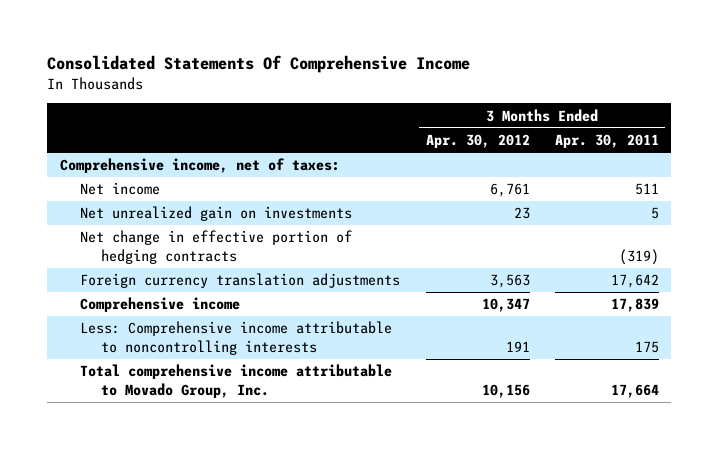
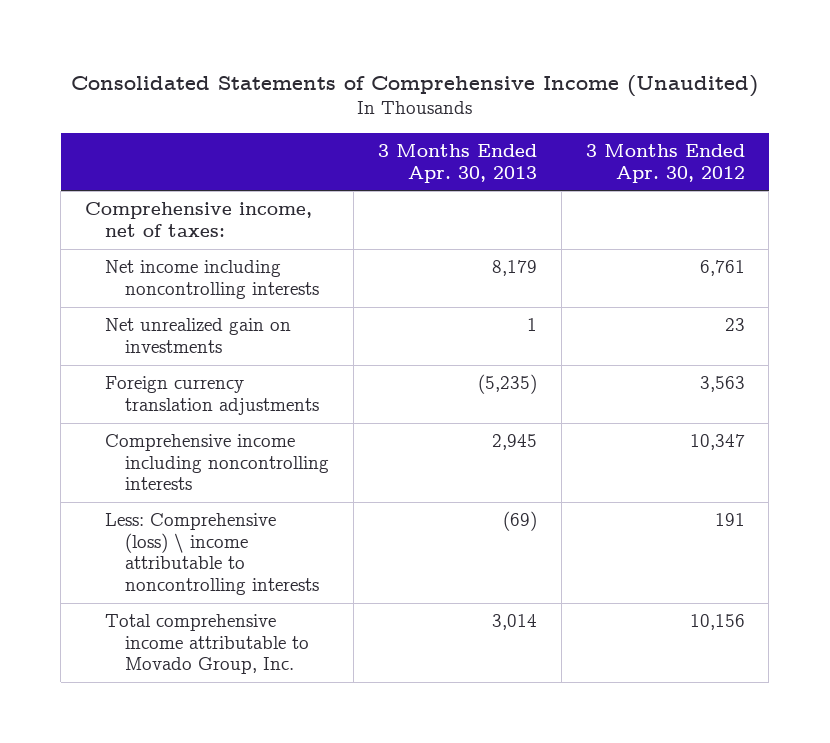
- Consolidated Statements Of Comprehensive Income
+ Consolidated Statements of Comprehensive Income (Unaudited)
- | 3 Months Ended Apr. 30, 2012 | 3 Months Ended Apr. 30, 2011
+ | 3 Months Ended Apr. 30, 2013 | 3 Months Ended Apr. 30, 2012
- Net income | 6,761 | 511
+ Net income including noncontrolling interests | 8,179 | 6,761
- Net change in effective portion of hedging contracts | | (319)
- Comprehensive income | 10,347 | 17,839
- Less: Comprehensive income attributable to noncontrolling interests | 191 | 175
+ Comprehensive income including noncontrolling interests | 2,945 | 10,347
+ Less: Comprehensive (loss) \ income attributable to noncontrolling interests | (69) | 191

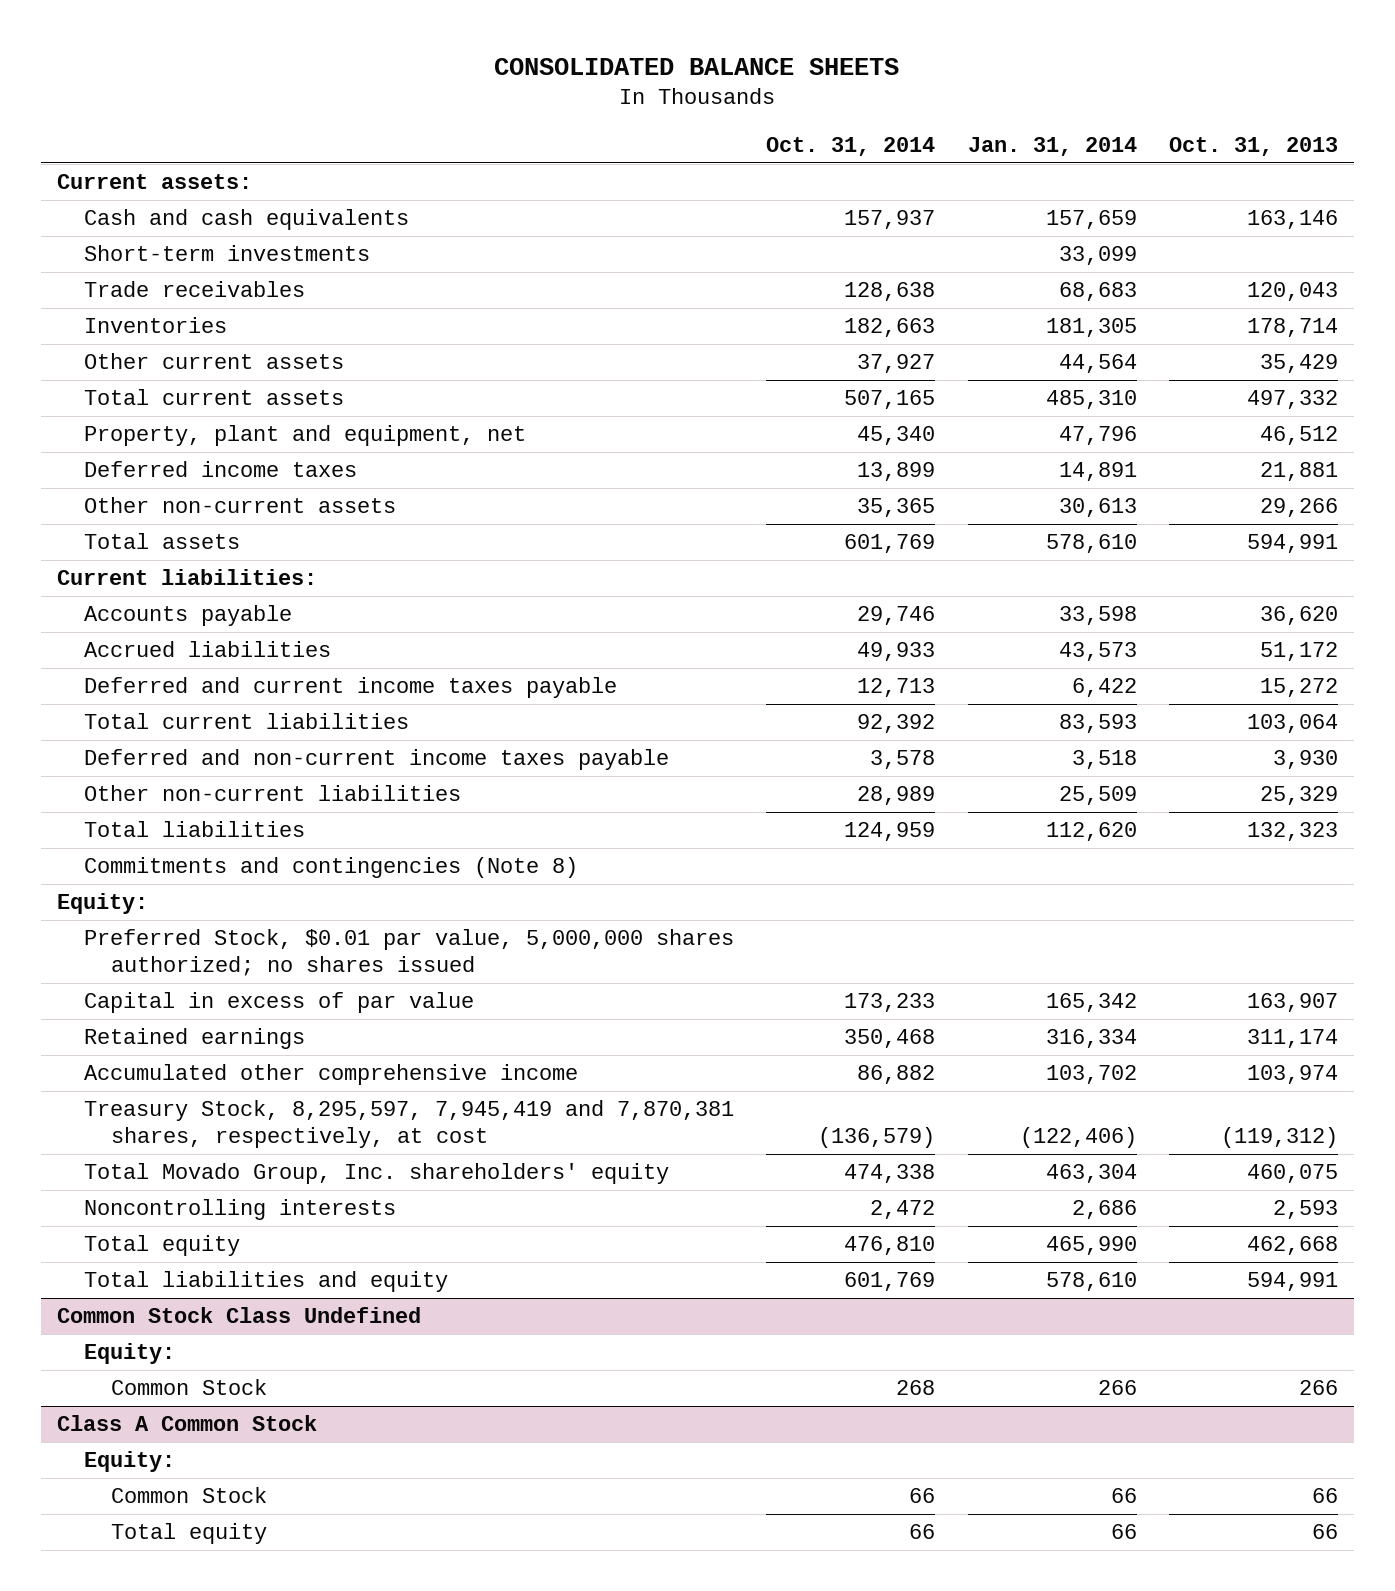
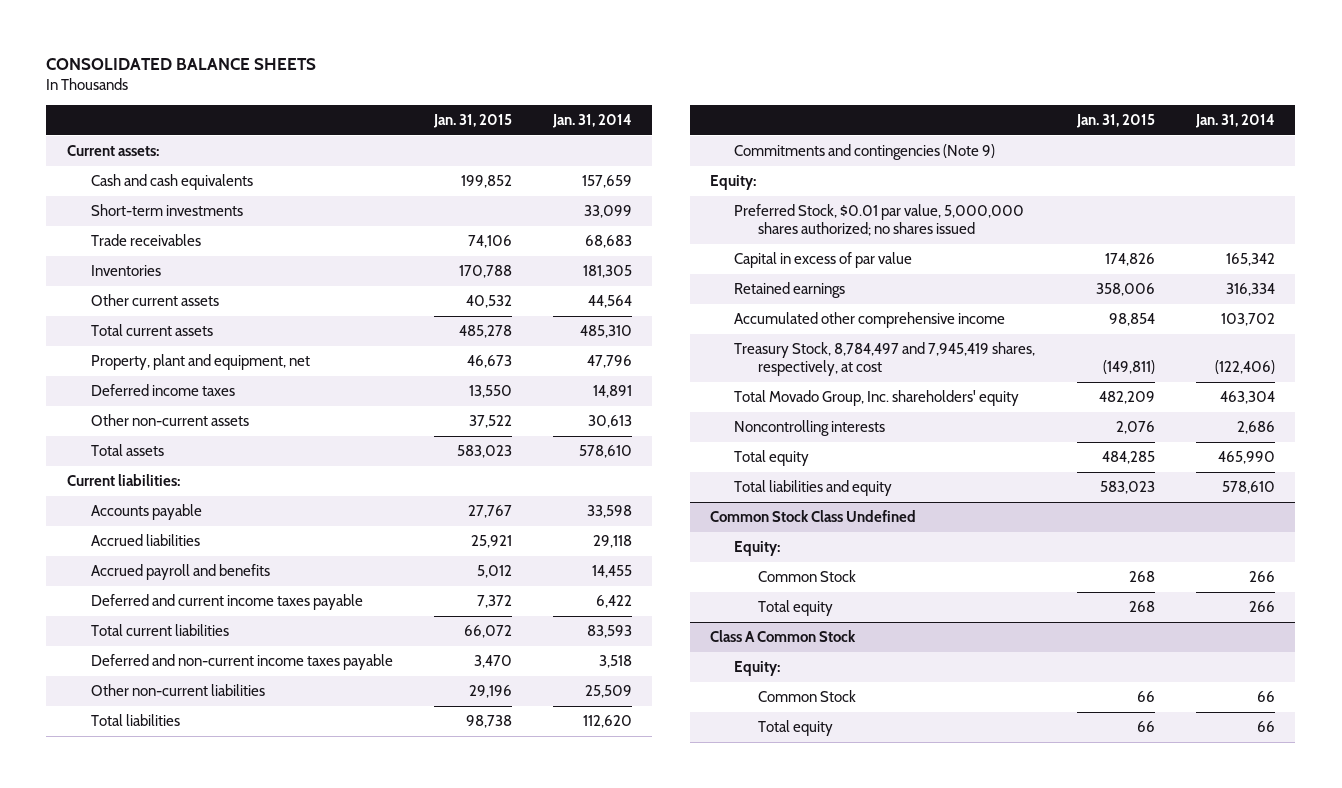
- | Oct. 31, 2014 | Jan. 31, 2014 | Oct. 31, 2013
+ | Jan. 31, 2015 | Jan. 31, 2014
- Accrued liabilities | 49,933 | 43,573 | 51,172
+ Accrued liabilities | 25,921 | 29,118
+ Accrued payroll and benefits | 5,012 | 14,455
- Commitments and contingencies (Note 8)
+ Commitments and contingencies (Note 9)
- Treasury Stock, 8,295,597, 7,945,419 and 7,870,381 shares, respectively, at cost | (136,579) | (122,406) | (119,312)
+ Treasury Stock, 8,784,497 and 7,945,419 shares, respectively, at cost | (149,811) | (122,406)
@ Common Stock Class Undefined
+ Total equity | 268 | 266

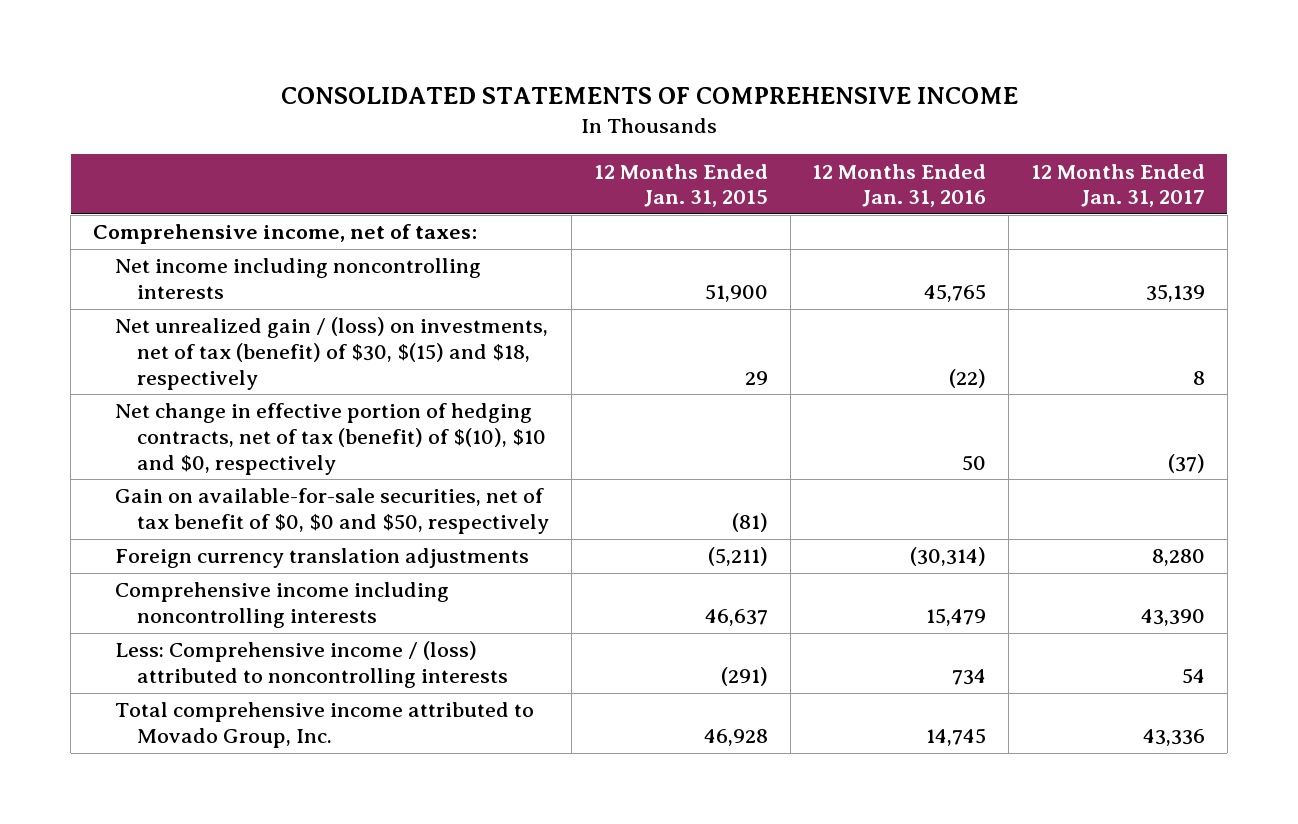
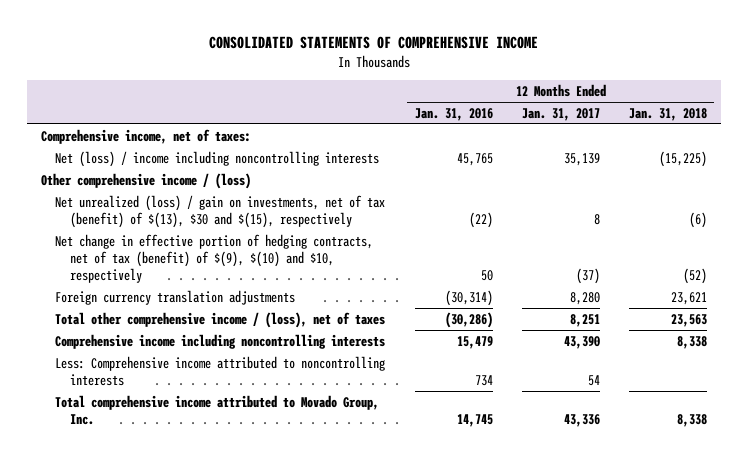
- | 12 Months Ended Jan. 31, 2015 | 12 Months Ended Jan. 31, 2016 | 12 Months Ended Jan. 31, 2017
+ | 12 Months Ended Jan. 31, 2016 | 12 Months Ended Jan. 31, 2017 | 12 Months Ended Jan. 31, 2018
- Net income including noncontrolling interests | 51,900 | 45,765 | 35,139
- Net unrealized gain / (loss) on investments, net of tax (benefit) of $30, $(15) and $18, respectively | 29 | (22) | 8
- Net change in effective portion of hedging contracts, net of tax (benefit) of $(10), $10 and $0, respectively | | 50 | (37)
- Gain on available-for-sale securities, net of tax benefit of $0, $0 and $50, respectively | (81) | |
+ Net (loss) / income including noncontrolling interests | 45,765 | 35,139 | (15,225)
+ Other comprehensive income / (loss)
+ Net unrealized (loss) / gain on investments, net of tax (benefit) of $(13), $30 and $(15), respectively | (22) | 8 | (6)
+ Net change in effective portion of hedging contracts, net of tax (benefit) of $(9), $(10) and $10, respectively | 50 | (37) | (52)
+ Total other comprehensive income / (loss), net of taxes | (30,286) | 8,251 | 23,563
- Less: Comprehensive income / (loss) attributed to noncontrolling interests | (291) | 734 | 54
+ Less: Comprehensive income attributed to noncontrolling interests | 734 | 54 |

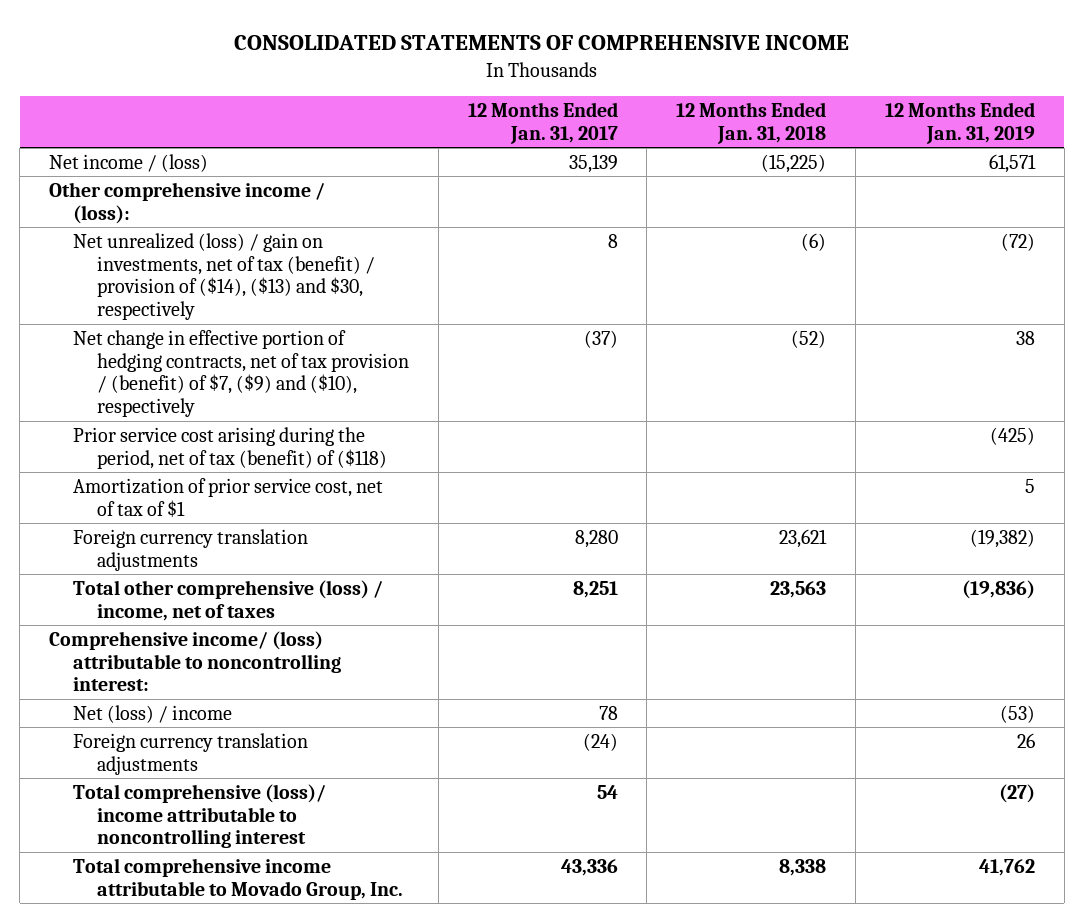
- | 12 Months Ended Jan. 31, 2016 | 12 Months Ended Jan. 31, 2017 | 12 Months Ended Jan. 31, 2018
+ | 12 Months Ended Jan. 31, 2017 | 12 Months Ended Jan. 31, 2018 | 12 Months Ended Jan. 31, 2019
- Comprehensive income, net of taxes:
- Net (loss) / income including noncontrolling interests | 45,765 | 35,139 | (15,225)
- Other comprehensive income / (loss)
- Net unrealized (loss) / gain on investments, net of tax (benefit) of $(13), $30 and $(15), respectively | (22) | 8 | (6)
- Net change in effective portion of hedging contracts, net of tax (benefit) of $(9), $(10) and $10, respectively | 50 | (37) | (52)
+ Net income / (loss) | 35,139 | (15,225) | 61,571
+ Other comprehensive income / (loss):
+ Net unrealized (loss) / gain on investments, net of tax (benefit) / provision of ($14), ($13) and $30, respectively | 8 | (6) | (72)
+ Net change in effective portion of hedging contracts, net of tax provision / (benefit) of $7, ($9) and ($10), respectively | (37) | (52) | 38
+ Prior service cost arising during the period, net of tax (benefit) of ($118) | | | (425)
+ Amortization of prior service cost, net of tax of $1 | | | 5
- Total other comprehensive income / (loss), net of taxes | (30,286) | 8,251 | 23,563
- Comprehensive income including noncontrolling interests | 15,479 | 43,390 | 8,338
- Less: Comprehensive income attributed to noncontrolling interests | 734 | 54 |
- Total comprehensive income attributed to Movado Group, Inc. | 14,745 | 43,336 | 8,338
+ Total other comprehensive (loss) / income, net of taxes | 8,251 | 23,563 | (19,836)
+ Comprehensive income/ (loss) attributable to noncontrolling interest:
+ Net (loss) / income | 78 | | (53)
+ Foreign currency translation adjustments | (24) | | 26
+ Total comprehensive (loss)/ income attributable to noncontrolling interest | 54 | | (27)
+ Total comprehensive income attributable to Movado Group, Inc. | 43,336 | 8,338 | 41,762

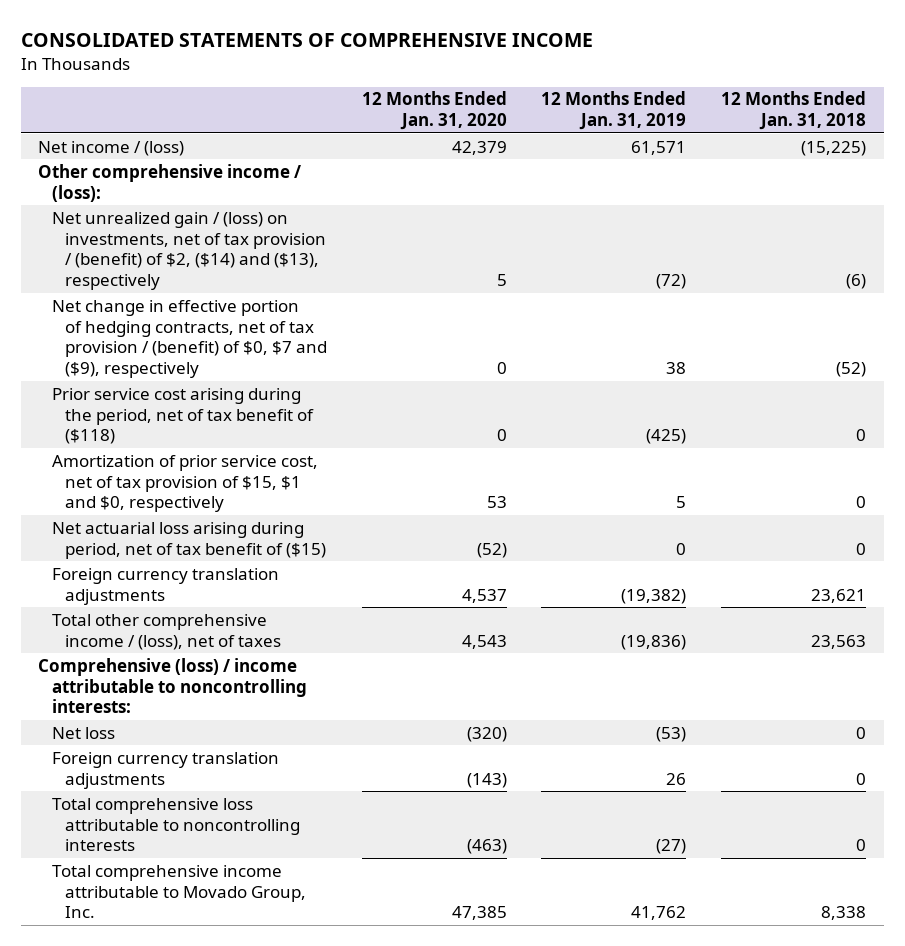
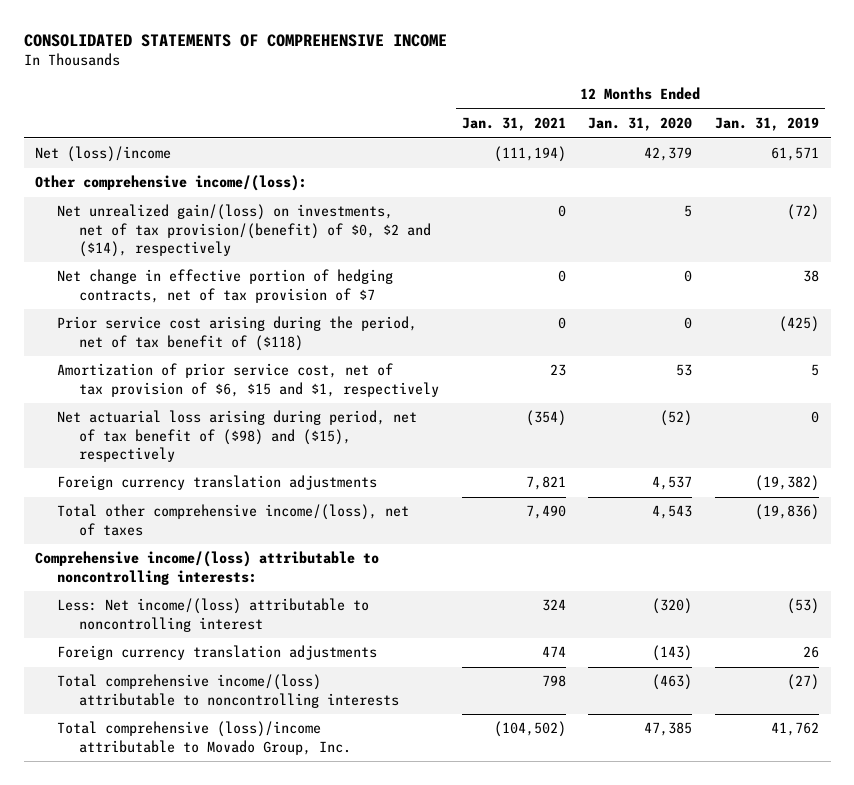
- | 12 Months Ended Jan. 31, 2020 | 12 Months Ended Jan. 31, 2019 | 12 Months Ended Jan. 31, 2018
+ | 12 Months Ended Jan. 31, 2021 | 12 Months Ended Jan. 31, 2020 | 12 Months Ended Jan. 31, 2019
- Net income / (loss) | 42,379 | 61,571 | (15,225)
- Other comprehensive income / (loss):
- Net unrealized gain / (loss) on investments, net of tax provision / (benefit) of $2, ($14) and ($13), respectively | 5 | (72) | (6)
- Net change in effective portion of hedging contracts, net of tax provision / (benefit) of $0, $7 and ($9), respectively | 0 | 38 | (52)
+ Net (loss)/income | (111,194) | 42,379 | 61,571
+ Other comprehensive income/(loss):
+ Net unrealized gain/(loss) on investments, net of tax provision/(benefit) of $0, $2 and ($14), respectively | 0 | 5 | (72)
+ Net change in effective portion of hedging contracts, net of tax provision of $7 | 0 | 0 | 38
- Amortization of prior service cost, net of tax provision of $15, $1 and $0, respectively | 53 | 5 | 0
- Net actuarial loss arising during period, net of tax benefit of ($15) | (52) | 0 | 0
+ Amortization of prior service cost, net of tax provision of $6, $15 and $1, respectively | 23 | 53 | 5
+ Net actuarial loss arising during period, net of tax benefit of ($98) and ($15), respectively | (354) | (52) | 0
- Total other comprehensive income / (loss), net of taxes | 4,543 | (19,836) | 23,563
- Comprehensive (loss) / income attributable to noncontrolling interests:
- Net loss | (320) | (53) | 0
+ Total other comprehensive income/(loss), net of taxes | 7,490 | 4,543 | (19,836)
+ Comprehensive income/(loss) attributable to noncontrolling interests:
+ Less: Net income/(loss) attributable to noncontrolling interest | 324 | (320) | (53)
- Total comprehensive loss attributable to noncontrolling interests | (463) | (27) | 0
- Total comprehensive income attributable to Movado Group, Inc. | 47,385 | 41,762 | 8,338
+ Total comprehensive income/(loss) attributable to noncontrolling interests | 798 | (463) | (27)
+ Total comprehensive (loss)/income attributable to Movado Group, Inc. | (104,502) | 47,385 | 41,762

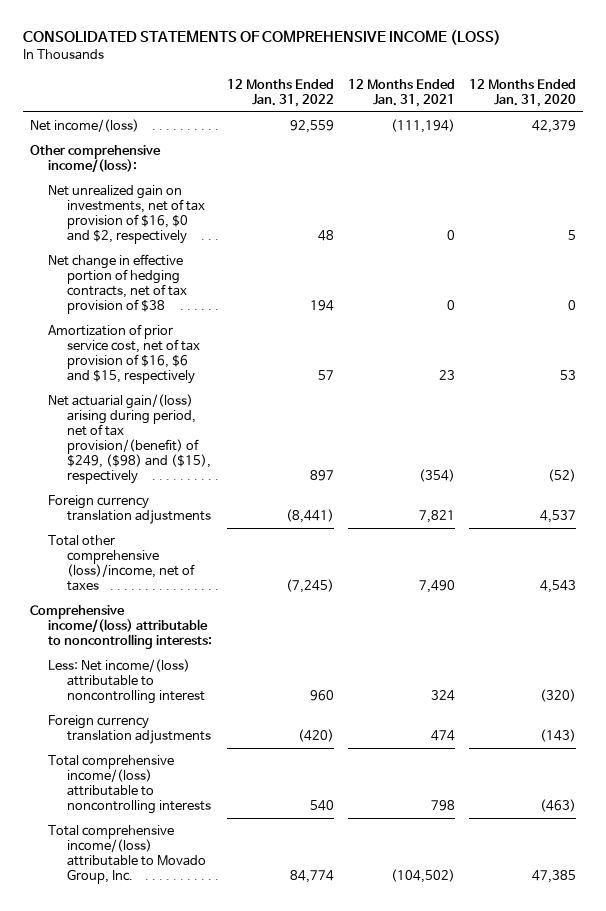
- CONSOLIDATED STATEMENTS OF COMPREHENSIVE INCOME
+ CONSOLIDATED STATEMENTS OF COMPREHENSIVE INCOME (LOSS)
- | 12 Months Ended Jan. 31, 2021 | 12 Months Ended Jan. 31, 2020 | 12 Months Ended Jan. 31, 2019
+ | 12 Months Ended Jan. 31, 2022 | 12 Months Ended Jan. 31, 2021 | 12 Months Ended Jan. 31, 2020
- Net (loss)/income | (111,194) | 42,379 | 61,571
+ Net income/(loss) | 92,559 | (111,194) | 42,379
- Net unrealized gain/(loss) on investments, net of tax provision/(benefit) of $0, $2 and ($14), respectively | 0 | 5 | (72)
- Net change in effective portion of hedging contracts, net of tax provision of $7 | 0 | 0 | 38
- Prior service cost arising during the period, net of tax benefit of ($118) | 0 | 0 | (425)
- Amortization of prior service cost, net of tax provision of $6, $15 and $1, respectively | 23 | 53 | 5
- Net actuarial loss arising during period, net of tax benefit of ($98) and ($15), respectively | (354) | (52) | 0
+ Net unrealized gain on investments, net of tax provision of $16, $0 and $2, respectively | 48 | 0 | 5
+ Net change in effective portion of hedging contracts, net of tax provision of $38 | 194 | 0 | 0
+ Amortization of prior service cost, net of tax provision of $16, $6 and $15, respectively | 57 | 23 | 53
+ Net actuarial gain/(loss) arising during period, net of tax provision/(benefit) of $249, ($98) and ($15), respectively | 897 | (354) | (52)
- Total other comprehensive income/(loss), net of taxes | 7,490 | 4,543 | (19,836)
+ Total other comprehensive (loss)/income, net of taxes | (7,245) | 7,490 | 4,543
- Total comprehensive (loss)/income attributable to Movado Group, Inc. | (104,502) | 47,385 | 41,762
+ Total comprehensive income/(loss) attributable to Movado Group, Inc. | 84,774 | (104,502) | 47,385

